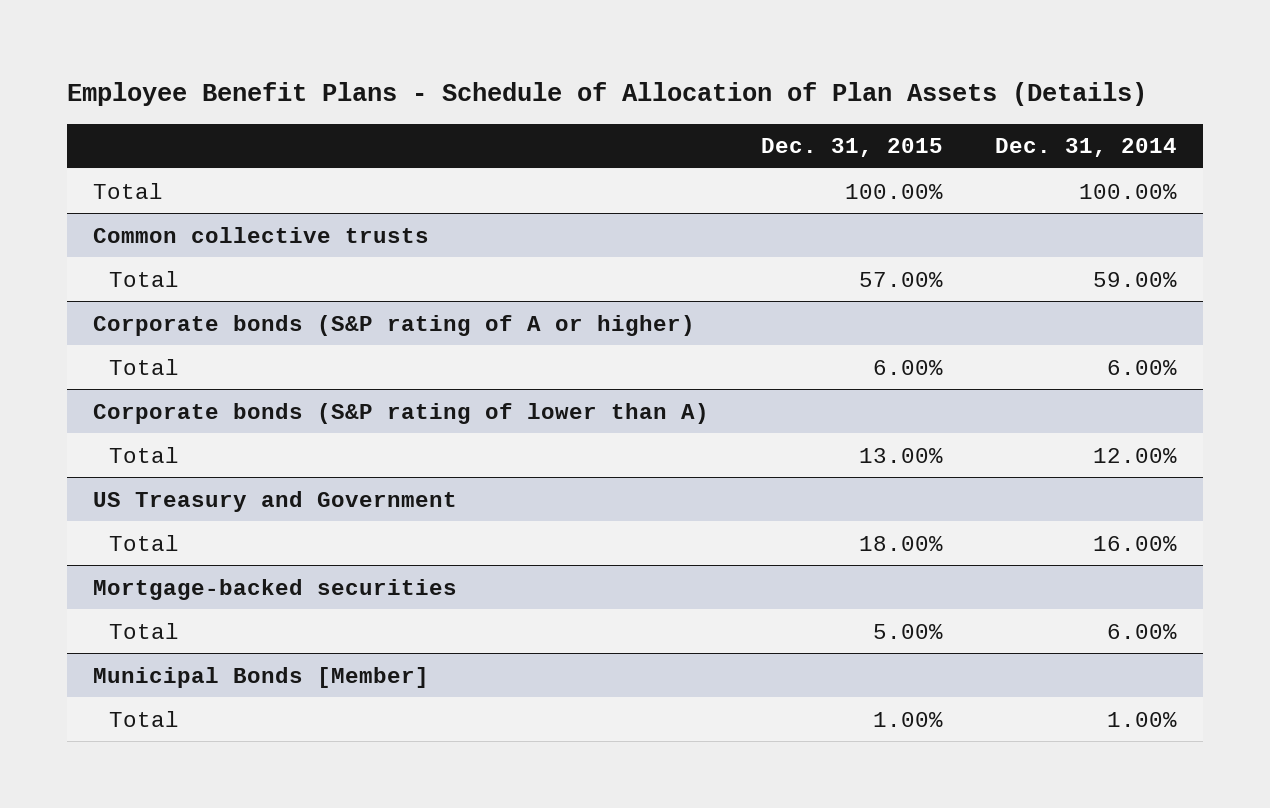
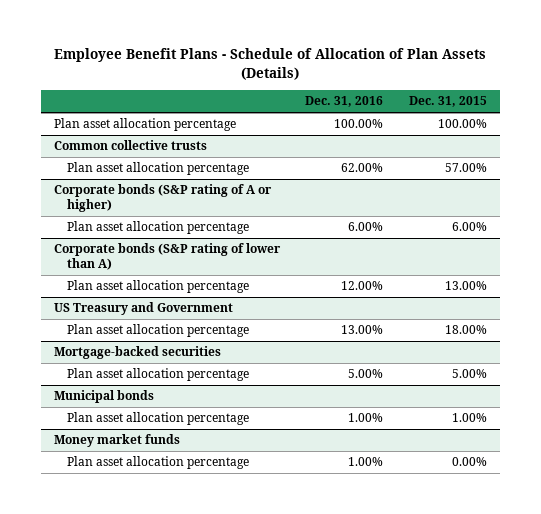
- | Dec. 31, 2015 | Dec. 31, 2014
+ | Dec. 31, 2016 | Dec. 31, 2015
- Total | 100.00% | 100.00%
+ Plan asset allocation percentage | 100.00% | 100.00%
@ Common collective trusts
- Total | 57.00% | 59.00%
+ Plan asset allocation percentage | 62.00% | 57.00%
@ Corporate bonds (S&P rating of A or higher)
- Total | 6.00% | 6.00%
+ Plan asset allocation percentage | 6.00% | 6.00%
@ Corporate bonds (S&P rating of lower than A)
- Total | 13.00% | 12.00%
+ Plan asset allocation percentage | 12.00% | 13.00%
@ US Treasury and Government
- Total | 18.00% | 16.00%
+ Plan asset allocation percentage | 13.00% | 18.00%
@ Mortgage-backed securities
- Total | 5.00% | 6.00%
- Municipal Bonds [Member]
- Total | 1.00% | 1.00%
@ Mortgage-backed securities
+ Plan asset allocation percentage | 5.00% | 5.00%
+ Municipal bonds
+ Plan asset allocation percentage | 1.00% | 1.00%
+ Money market funds
+ Plan asset allocation percentage | 1.00% | 0.00%

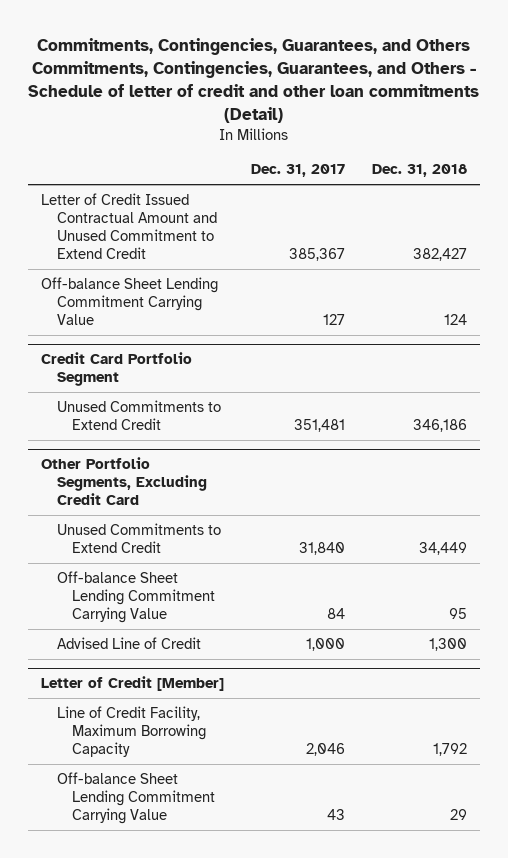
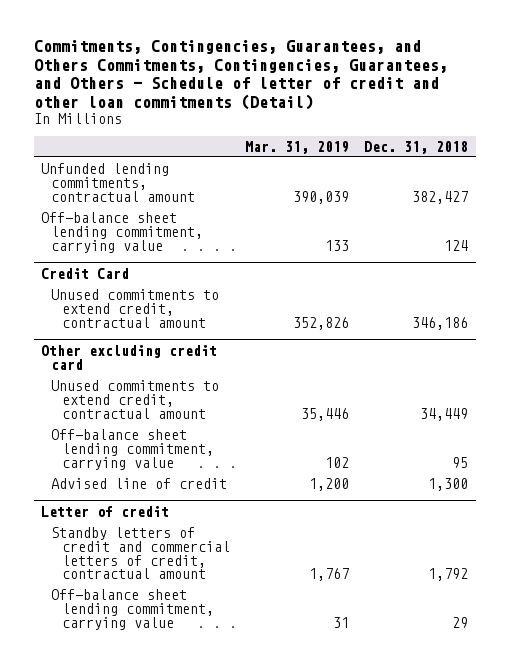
- | Dec. 31, 2017 | Dec. 31, 2018
+ | Mar. 31, 2019 | Dec. 31, 2018
- Letter of Credit Issued Contractual Amount and Unused Commitment to Extend Credit | 385,367 | 382,427
- Off-balance Sheet Lending Commitment Carrying Value | 127 | 124
- Credit Card Portfolio Segment
- Unused Commitments to Extend Credit | 351,481 | 346,186
- Other Portfolio Segments, Excluding Credit Card
- Unused Commitments to Extend Credit | 31,840 | 34,449
- Off-balance Sheet Lending Commitment Carrying Value | 84 | 95
- Advised Line of Credit | 1,000 | 1,300
- Letter of Credit [Member]
- Line of Credit Facility, Maximum Borrowing Capacity | 2,046 | 1,792
- Off-balance Sheet Lending Commitment Carrying Value | 43 | 29
+ Unfunded lending commitments, contractual amount | 390,039 | 382,427
+ Off-balance sheet lending commitment, carrying value | 133 | 124
+ Credit Card
+ Unused commitments to extend credit, contractual amount | 352,826 | 346,186
+ Other excluding credit card
+ Unused commitments to extend credit, contractual amount | 35,446 | 34,449
+ Off-balance sheet lending commitment, carrying value | 102 | 95
+ Advised line of credit | 1,200 | 1,300
+ Letter of credit
+ Standby letters of credit and commercial letters of credit, contractual amount | 1,767 | 1,792
+ Off-balance sheet lending commitment, carrying value | 31 | 29

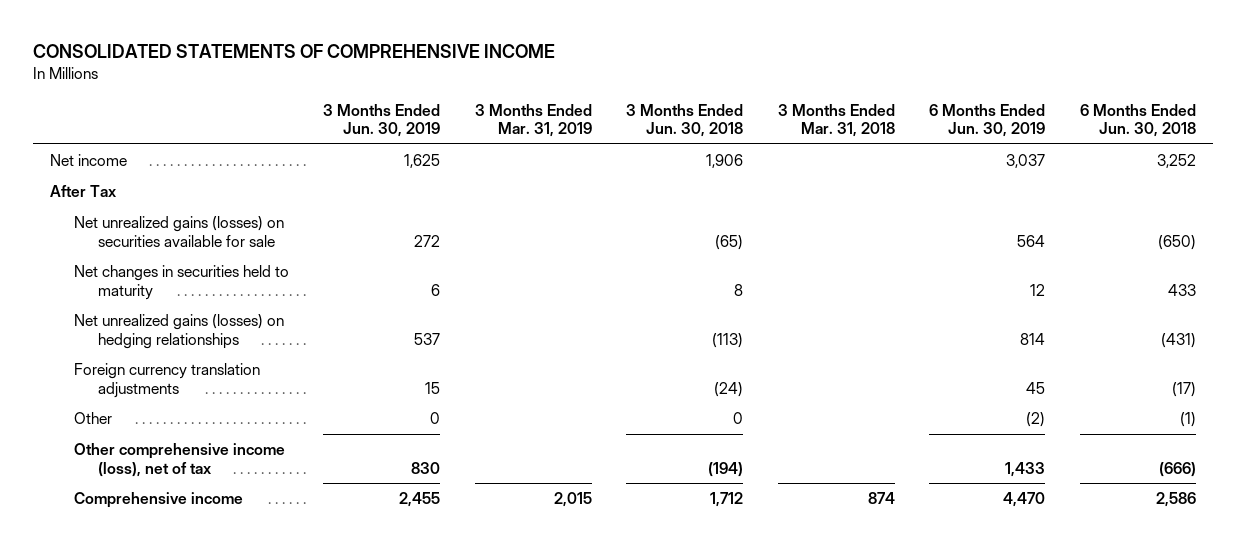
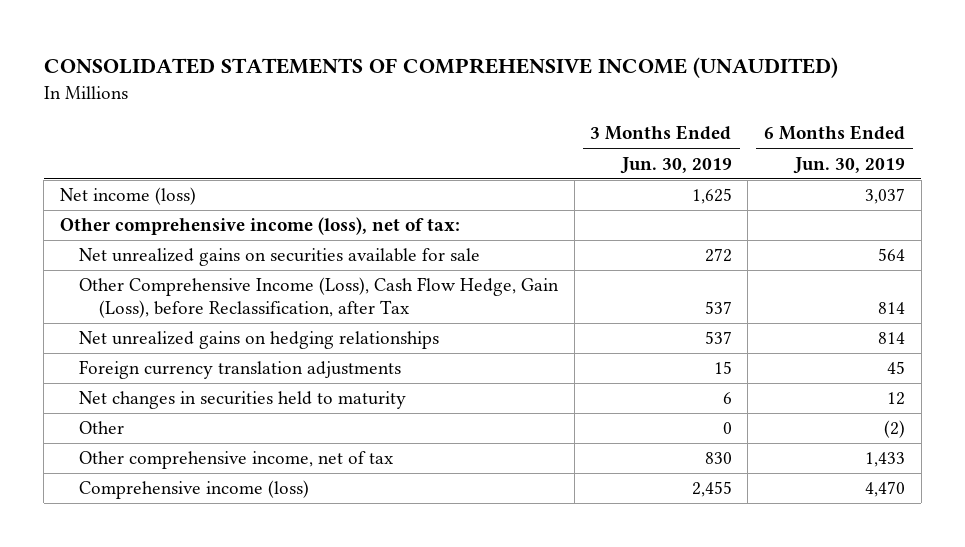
- CONSOLIDATED STATEMENTS OF COMPREHENSIVE INCOME
+ CONSOLIDATED STATEMENTS OF COMPREHENSIVE INCOME (UNAUDITED)
- | 3 Months Ended Jun. 30, 2019 | 3 Months Ended Mar. 31, 2019 | 3 Months Ended Jun. 30, 2018 | 3 Months Ended Mar. 31, 2018 | 6 Months Ended Jun. 30, 2019 | 6 Months Ended Jun. 30, 2018
+ | 3 Months Ended Jun. 30, 2019 | 6 Months Ended Jun. 30, 2019
- Net income | 1,625 | | 1,906 | | 3,037 | 3,252
- After Tax
- Net unrealized gains (losses) on securities available for sale | 272 | | (65) | | 564 | (650)
- Net unrealized gains (losses) on hedging relationships | 537 | | (113) | | 814 | (431)
+ Net income (loss) | 1,625 | 3,037
+ Other comprehensive income (loss), net of tax:
+ Net unrealized gains on securities available for sale | 272 | 564
+ Other Comprehensive Income (Loss), Cash Flow Hedge, Gain (Loss), before Reclassification, after Tax | 537 | 814
+ Net unrealized gains on hedging relationships | 537 | 814
moved down: Net changes in securities held to maturity | 6 | 12
- Other comprehensive income (loss), net of tax | 830 | | (194) | | 1,433 | (666)
- Comprehensive income | 2,455 | 2,015 | 1,712 | 874 | 4,470 | 2,586
+ Other comprehensive income, net of tax | 830 | 1,433
+ Comprehensive income (loss) | 2,455 | 4,470

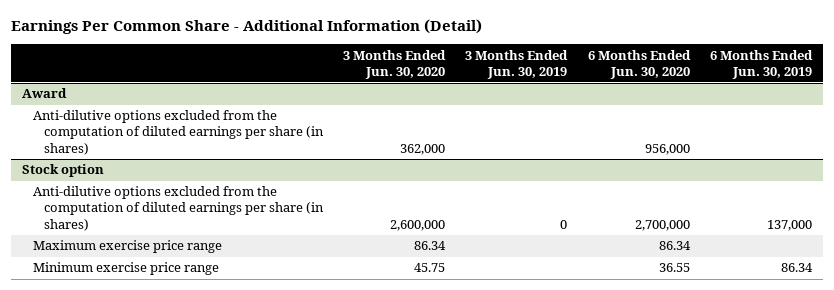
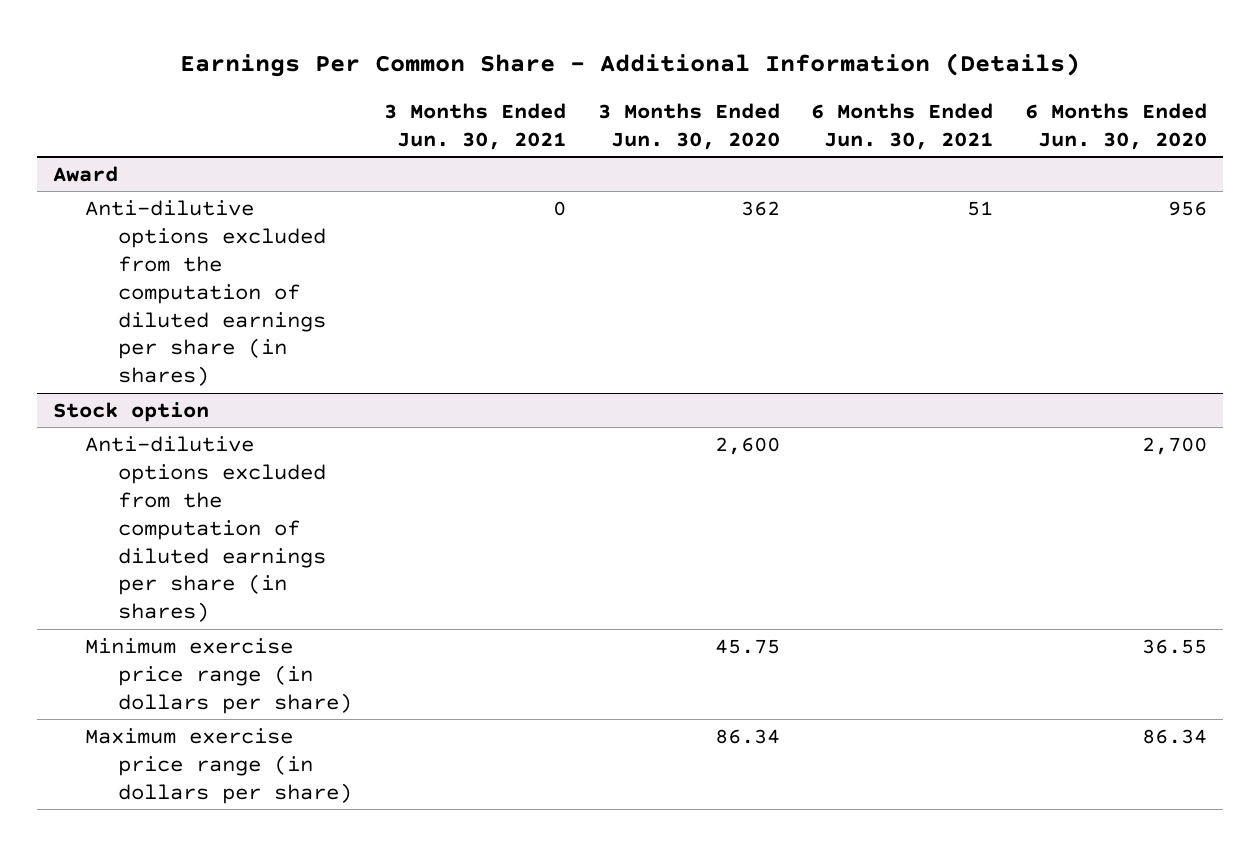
- Earnings Per Common Share - Additional Information (Detail)
+ Earnings Per Common Share - Additional Information (Details)
- | 3 Months Ended Jun. 30, 2020 | 3 Months Ended Jun. 30, 2019 | 6 Months Ended Jun. 30, 2020 | 6 Months Ended Jun. 30, 2019
+ | 3 Months Ended Jun. 30, 2021 | 3 Months Ended Jun. 30, 2020 | 6 Months Ended Jun. 30, 2021 | 6 Months Ended Jun. 30, 2020
@ Award
- Anti-dilutive options excluded from the computation of diluted earnings per share (in shares) | 362,000 | | 956,000 |
+ Anti-dilutive options excluded from the computation of diluted earnings per share (in shares) | 0 | 362 | 51 | 956
@ Stock option
- Anti-dilutive options excluded from the computation of diluted earnings per share (in shares) | 2,600,000 | 0 | 2,700,000 | 137,000
- Maximum exercise price range | 86.34 | | 86.34 |
- Minimum exercise price range | 45.75 | | 36.55 | 86.34
+ Anti-dilutive options excluded from the computation of diluted earnings per share (in shares) | | 2,600 | | 2,700
+ Minimum exercise price range (in dollars per share) | | 45.75 | | 36.55
+ Maximum exercise price range (in dollars per share) | | 86.34 | | 86.34

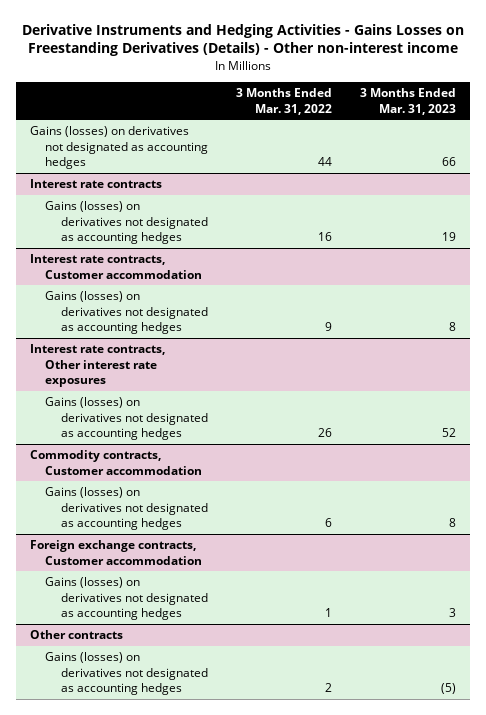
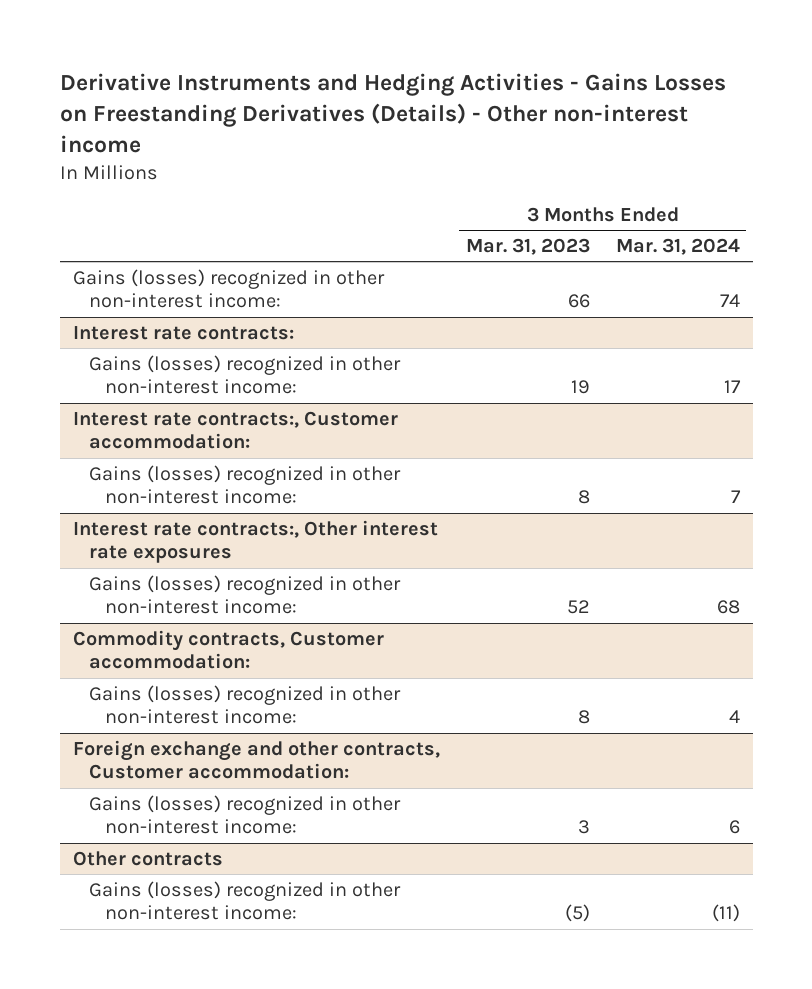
- | 3 Months Ended Mar. 31, 2022 | 3 Months Ended Mar. 31, 2023
+ | 3 Months Ended Mar. 31, 2023 | 3 Months Ended Mar. 31, 2024
- Gains (losses) on derivatives not designated as accounting hedges | 44 | 66
- Interest rate contracts
- Gains (losses) on derivatives not designated as accounting hedges | 16 | 19
- Interest rate contracts, Customer accommodation
- Gains (losses) on derivatives not designated as accounting hedges | 9 | 8
- Interest rate contracts, Other interest rate exposures
- Gains (losses) on derivatives not designated as accounting hedges | 26 | 52
- Commodity contracts, Customer accommodation
- Gains (losses) on derivatives not designated as accounting hedges | 6 | 8
- Foreign exchange contracts, Customer accommodation
- Gains (losses) on derivatives not designated as accounting hedges | 1 | 3
+ Gains (losses) recognized in other non-interest income: | 66 | 74
+ Interest rate contracts:
+ Gains (losses) recognized in other non-interest income: | 19 | 17
+ Interest rate contracts:, Customer accommodation:
+ Gains (losses) recognized in other non-interest income: | 8 | 7
+ Interest rate contracts:, Other interest rate exposures
+ Gains (losses) recognized in other non-interest income: | 52 | 68
+ Commodity contracts, Customer accommodation:
+ Gains (losses) recognized in other non-interest income: | 8 | 4
+ Foreign exchange and other contracts, Customer accommodation:
+ Gains (losses) recognized in other non-interest income: | 3 | 6
@ Other contracts
- Gains (losses) on derivatives not designated as accounting hedges | 2 | (5)
+ Gains (losses) recognized in other non-interest income: | (5) | (11)

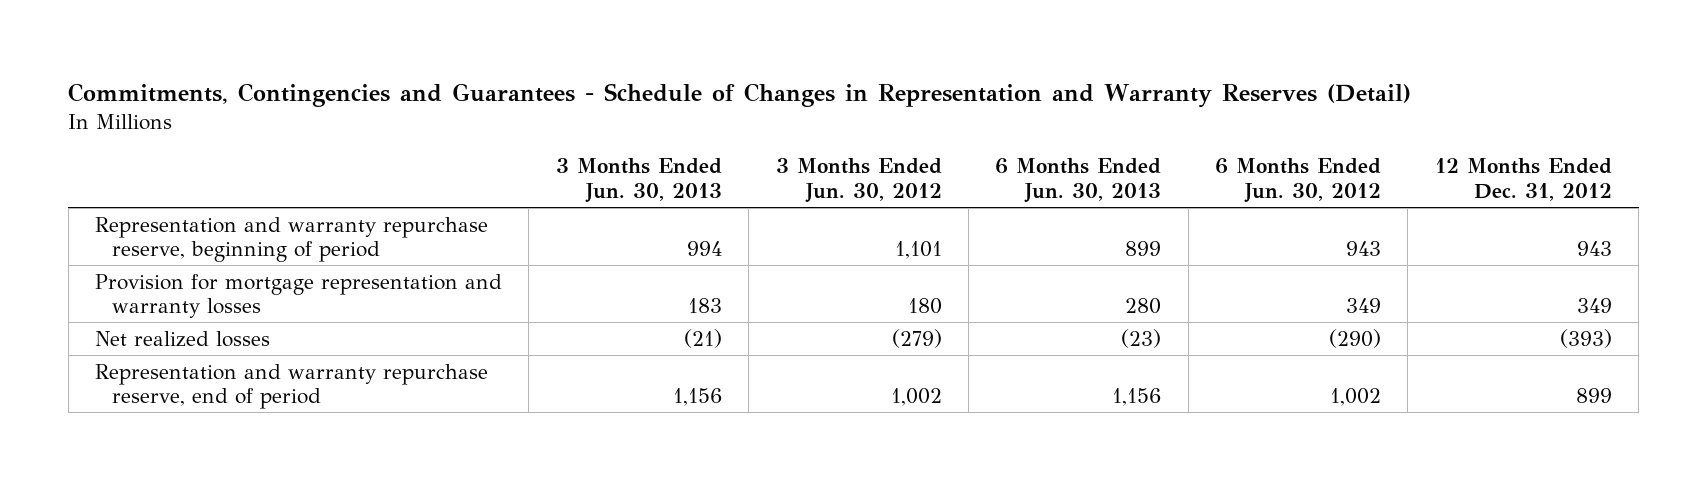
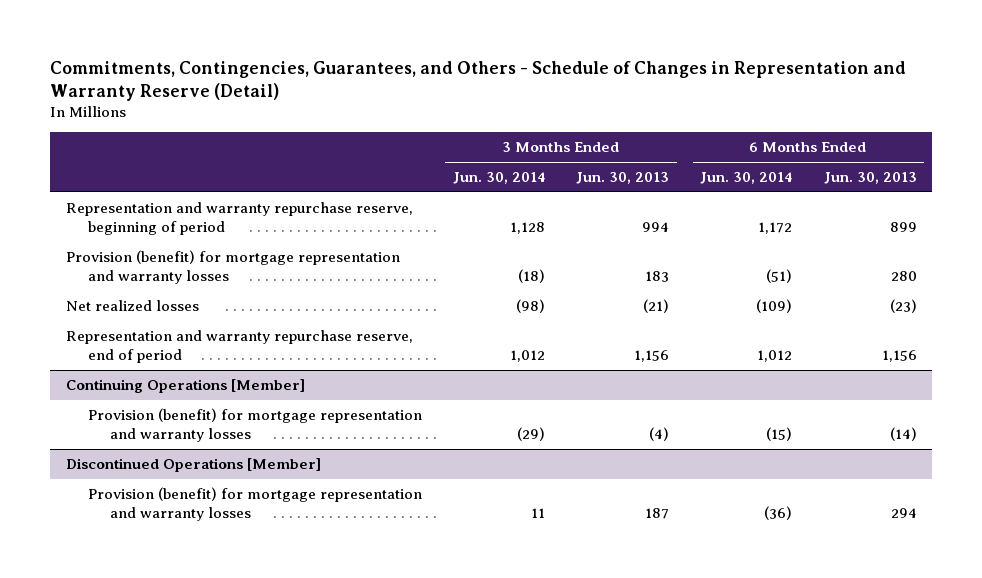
- Commitments, Contingencies and Guarantees - Schedule of Changes in Representation and Warranty Reserves (Detail)
+ Commitments, Contingencies, Guarantees, and Others - Schedule of Changes in Representation and Warranty Reserve (Detail)
- | 3 Months Ended Jun. 30, 2013 | 3 Months Ended Jun. 30, 2012 | 6 Months Ended Jun. 30, 2013 | 6 Months Ended Jun. 30, 2012 | 12 Months Ended Dec. 31, 2012
+ | 3 Months Ended Jun. 30, 2014 | 3 Months Ended Jun. 30, 2013 | 6 Months Ended Jun. 30, 2014 | 6 Months Ended Jun. 30, 2013
- Provision for mortgage representation and warranty losses | 183 | 180 | 280 | 349 | 349
+ Provision (benefit) for mortgage representation and warranty losses | (18) | 183 | (51) | 280
+ Continuing Operations [Member]
+ Provision (benefit) for mortgage representation and warranty losses | (29) | (4) | (15) | (14)
+ Discontinued Operations [Member]
+ Provision (benefit) for mortgage representation and warranty losses | 11 | 187 | (36) | 294

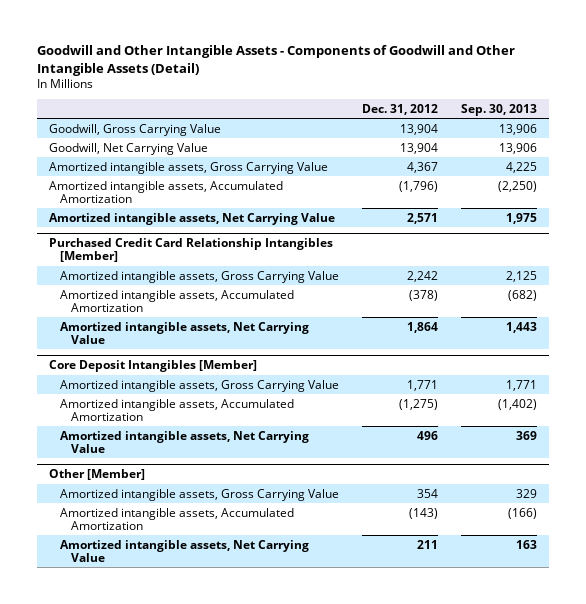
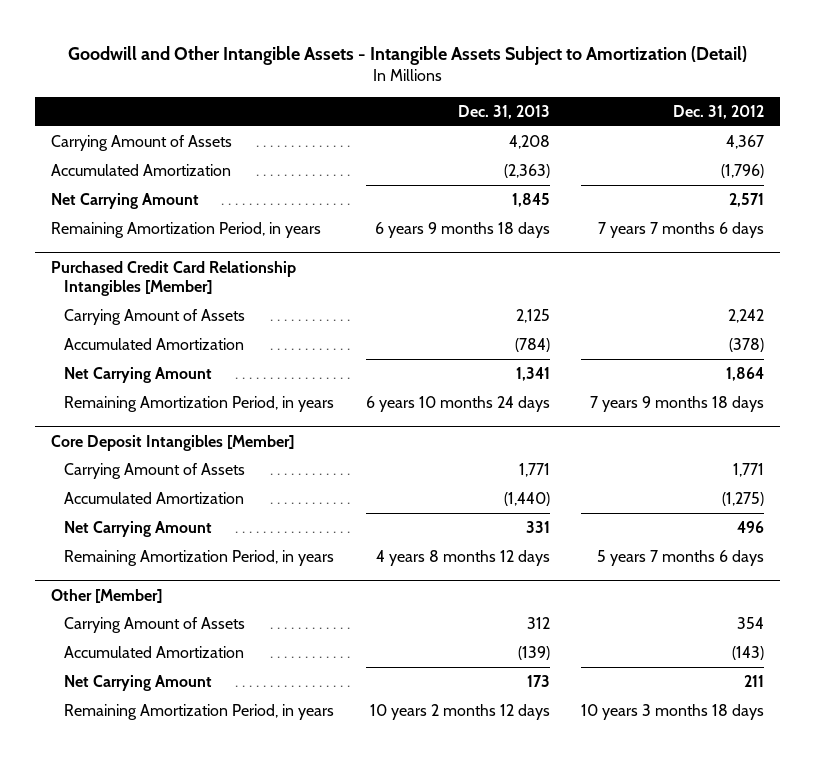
- Goodwill and Other Intangible Assets - Components of Goodwill and Other Intangible Assets (Detail)
+ Goodwill and Other Intangible Assets - Intangible Assets Subject to Amortization (Detail)
- | Dec. 31, 2012 | Sep. 30, 2013
+ | Dec. 31, 2013 | Dec. 31, 2012
- Goodwill, Gross Carrying Value | 13,904 | 13,906
- Goodwill, Net Carrying Value | 13,904 | 13,906
- Amortized intangible assets, Gross Carrying Value | 4,367 | 4,225
- Amortized intangible assets, Accumulated Amortization | (1,796) | (2,250)
- Amortized intangible assets, Net Carrying Value | 2,571 | 1,975
+ Carrying Amount of Assets | 4,208 | 4,367
+ Accumulated Amortization | (2,363) | (1,796)
+ Net Carrying Amount | 1,845 | 2,571
+ Remaining Amortization Period, in years | 6 years 9 months 18 days | 7 years 7 months 6 days
@ Purchased Credit Card Relationship Intangibles [Member]
- Amortized intangible assets, Gross Carrying Value | 2,242 | 2,125
- Amortized intangible assets, Accumulated Amortization | (378) | (682)
- Amortized intangible assets, Net Carrying Value | 1,864 | 1,443
+ Carrying Amount of Assets | 2,125 | 2,242
+ Accumulated Amortization | (784) | (378)
+ Net Carrying Amount | 1,341 | 1,864
+ Remaining Amortization Period, in years | 6 years 10 months 24 days | 7 years 9 months 18 days
@ Core Deposit Intangibles [Member]
- Amortized intangible assets, Gross Carrying Value | 1,771 | 1,771
- Amortized intangible assets, Accumulated Amortization | (1,275) | (1,402)
- Amortized intangible assets, Net Carrying Value | 496 | 369
+ Carrying Amount of Assets | 1,771 | 1,771
+ Accumulated Amortization | (1,440) | (1,275)
+ Net Carrying Amount | 331 | 496
+ Remaining Amortization Period, in years | 4 years 8 months 12 days | 5 years 7 months 6 days
@ Other [Member]
- Amortized intangible assets, Gross Carrying Value | 354 | 329
- Amortized intangible assets, Accumulated Amortization | (143) | (166)
- Amortized intangible assets, Net Carrying Value | 211 | 163
+ Carrying Amount of Assets | 312 | 354
+ Accumulated Amortization | (139) | (143)
+ Net Carrying Amount | 173 | 211
+ Remaining Amortization Period, in years | 10 years 2 months 12 days | 10 years 3 months 18 days

